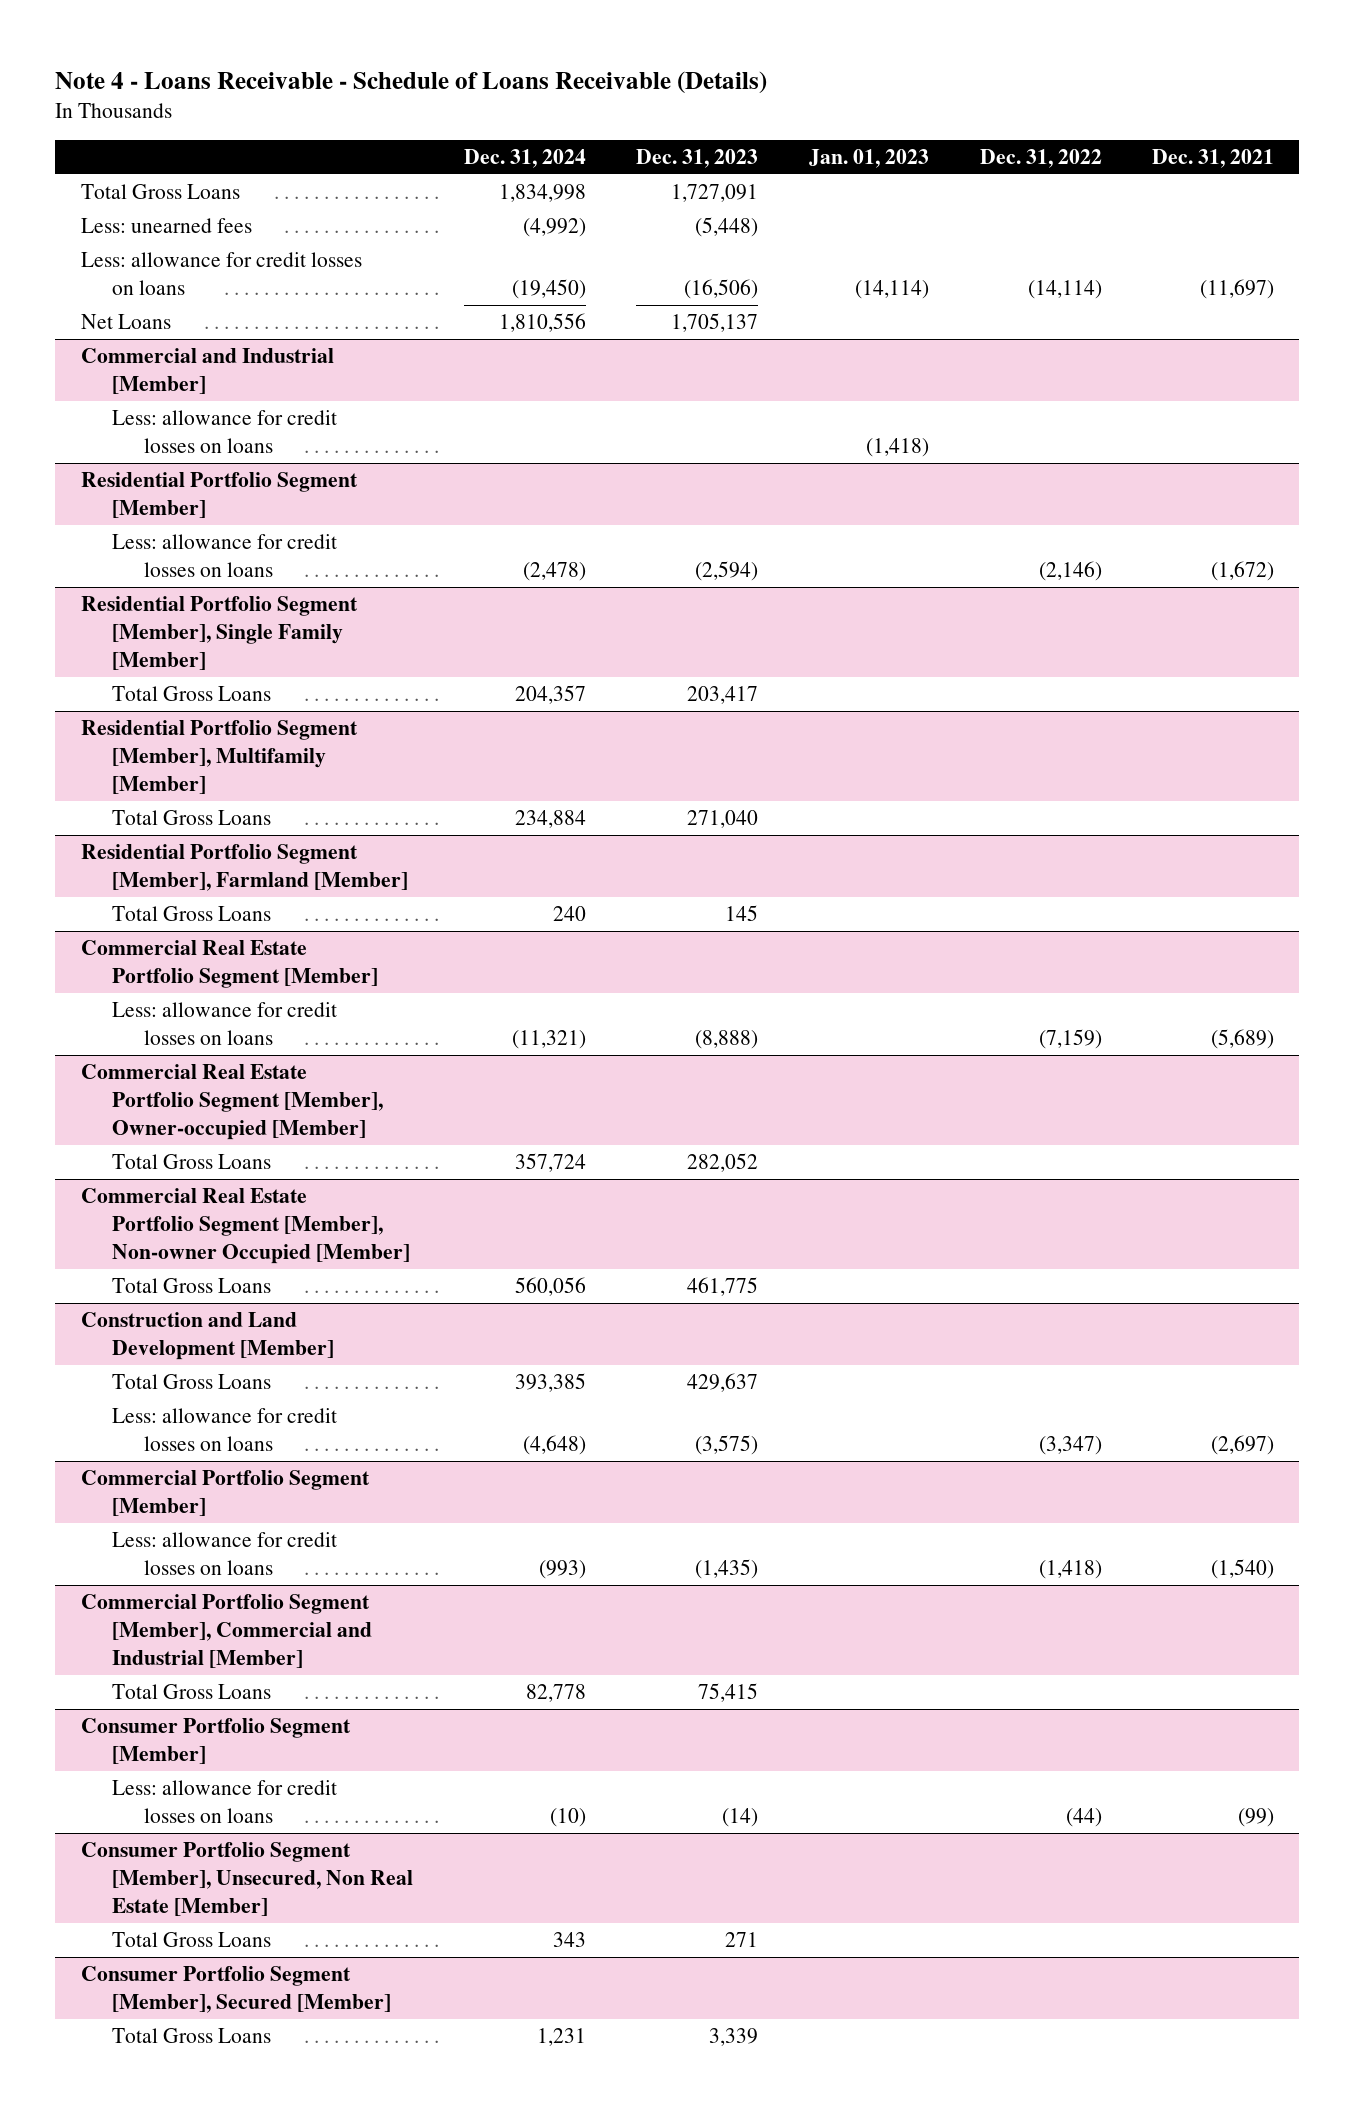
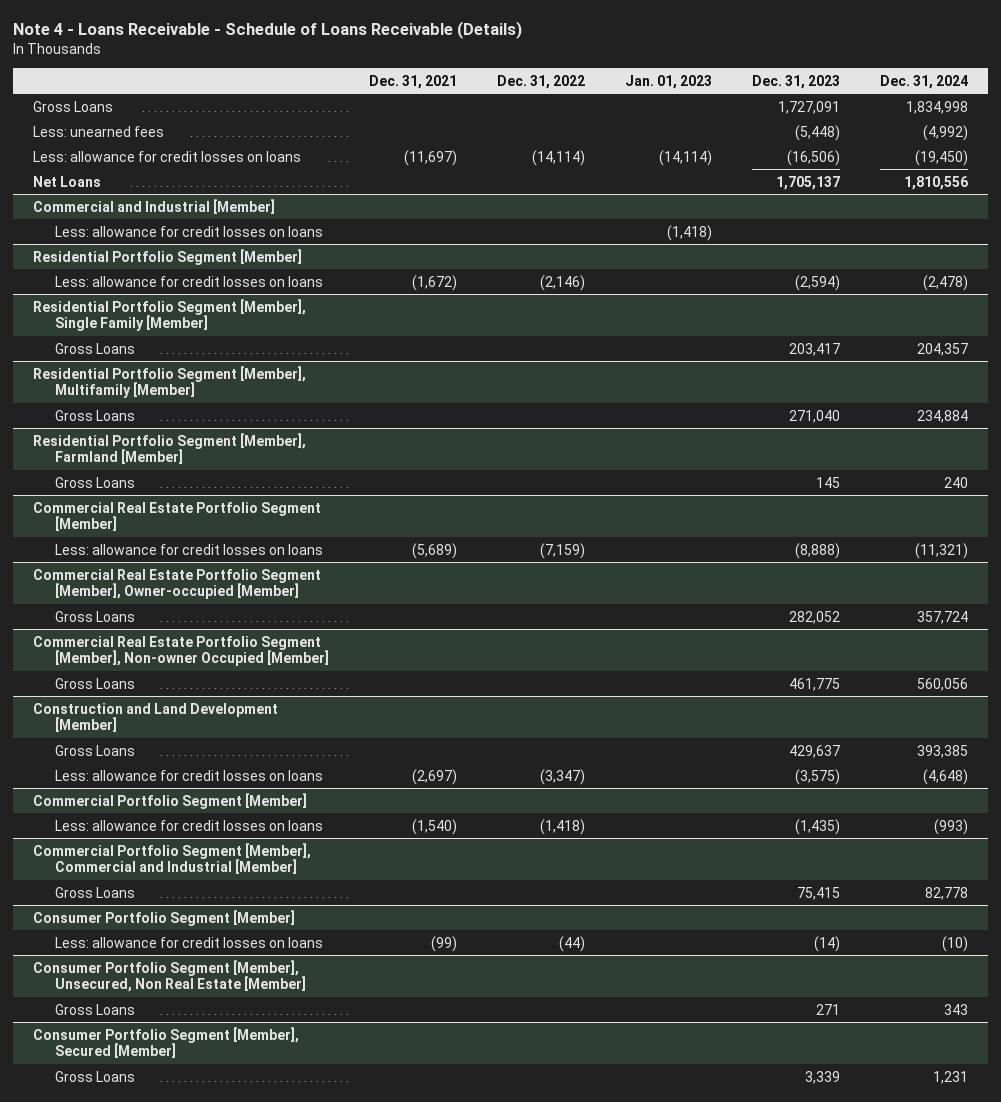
- | Dec. 31, 2024 | Dec. 31, 2023 | Jan. 01, 2023 | Dec. 31, 2022 | Dec. 31, 2021
+ | Dec. 31, 2021 | Dec. 31, 2022 | Jan. 01, 2023 | Dec. 31, 2023 | Dec. 31, 2024
- Total Gross Loans | 1,834,998 | 1,727,091 | | |
+ Gross Loans | | | | 1,727,091 | 1,834,998
@ Residential Portfolio Segment [Member], Single Family [Member]
- Total Gross Loans | 204,357 | 203,417 | | |
+ Gross Loans | | | | 203,417 | 204,357
@ Residential Portfolio Segment [Member], Multifamily [Member]
- Total Gross Loans | 234,884 | 271,040 | | |
+ Gross Loans | | | | 271,040 | 234,884
@ Residential Portfolio Segment [Member], Farmland [Member]
- Total Gross Loans | 240 | 145 | | |
+ Gross Loans | | | | 145 | 240
@ Commercial Real Estate Portfolio Segment [Member], Owner-occupied [Member]
- Total Gross Loans | 357,724 | 282,052 | | |
+ Gross Loans | | | | 282,052 | 357,724
@ Commercial Real Estate Portfolio Segment [Member], Non-owner Occupied [Member]
- Total Gross Loans | 560,056 | 461,775 | | |
+ Gross Loans | | | | 461,775 | 560,056
@ Construction and Land Development [Member]
- Total Gross Loans | 393,385 | 429,637 | | |
+ Gross Loans | | | | 429,637 | 393,385
@ Commercial Portfolio Segment [Member], Commercial and Industrial [Member]
- Total Gross Loans | 82,778 | 75,415 | | |
+ Gross Loans | | | | 75,415 | 82,778
@ Consumer Portfolio Segment [Member], Unsecured, Non Real Estate [Member]
- Total Gross Loans | 343 | 271 | | |
+ Gross Loans | | | | 271 | 343
@ Consumer Portfolio Segment [Member], Secured [Member]
- Total Gross Loans | 1,231 | 3,339 | | |
+ Gross Loans | | | | 3,339 | 1,231

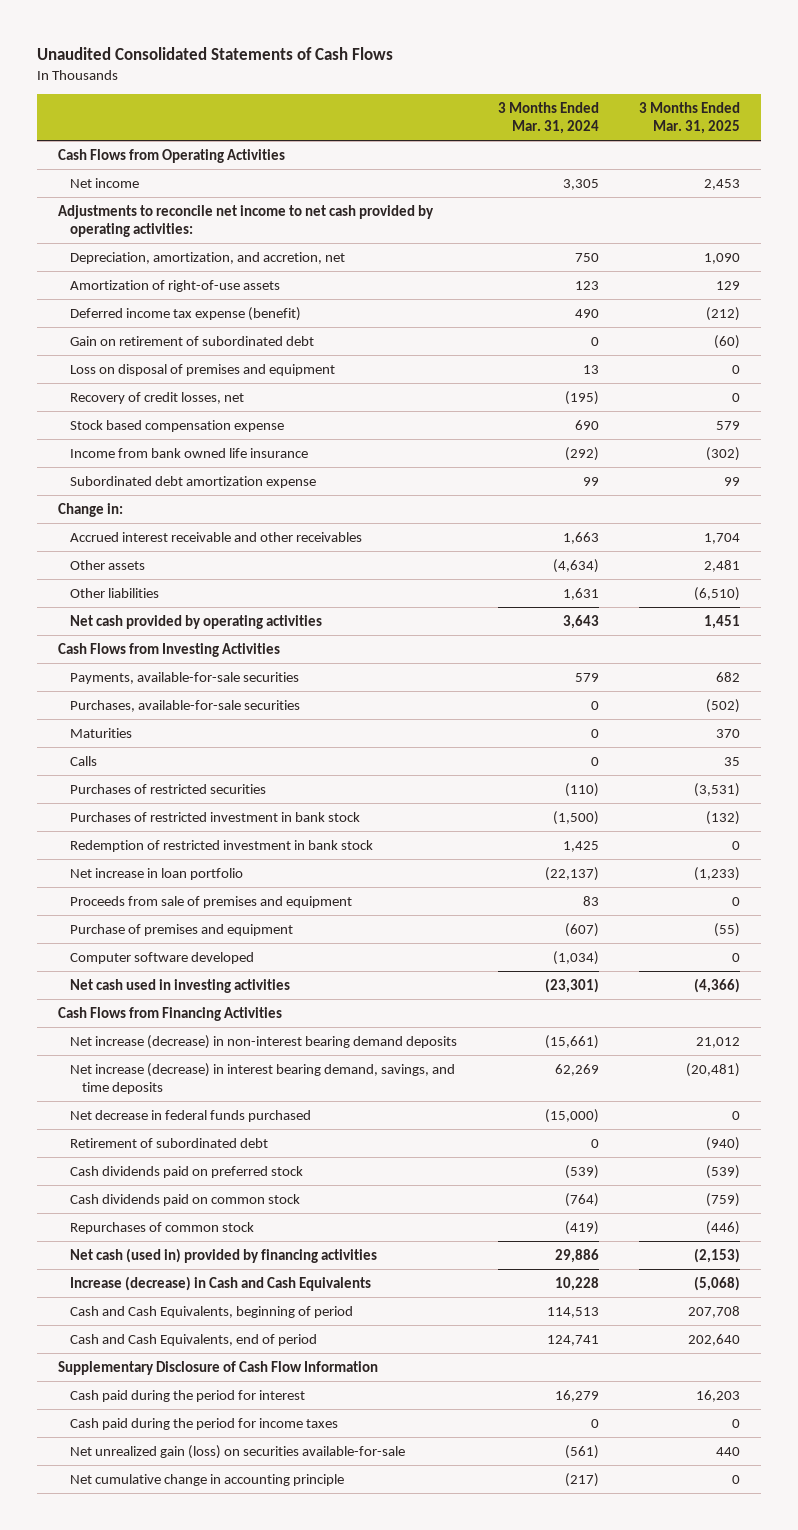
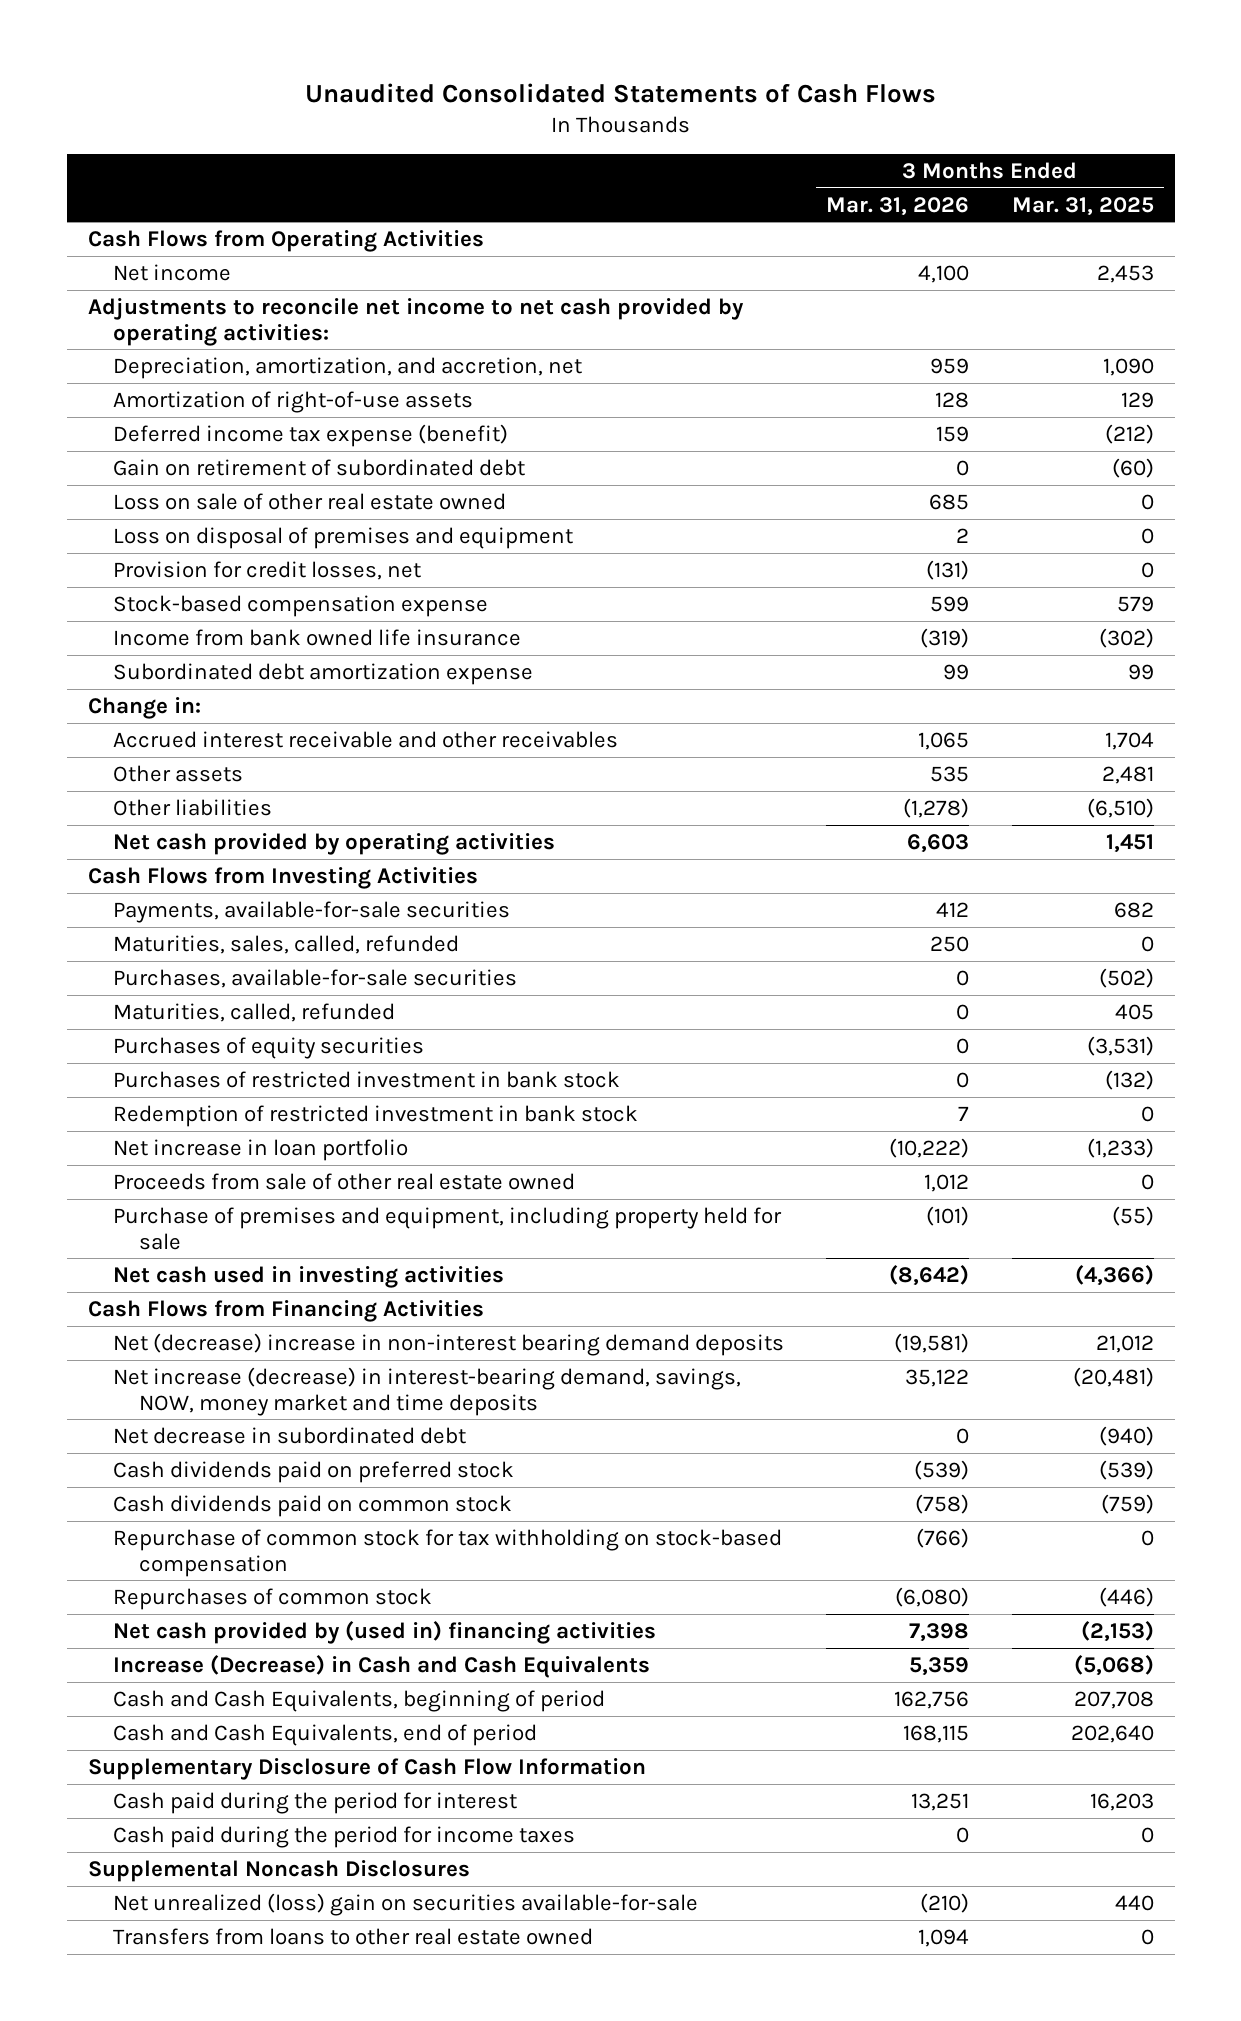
- | 3 Months Ended Mar. 31, 2024 | 3 Months Ended Mar. 31, 2025
+ | 3 Months Ended Mar. 31, 2026 | 3 Months Ended Mar. 31, 2025
+ Loss on sale of other real estate owned | 685 | 0
- Recovery of credit losses, net | (195) | 0
- Stock based compensation expense | 690 | 579
+ Provision for credit losses, net | (131) | 0
+ Stock-based compensation expense | 599 | 579
+ Maturities, sales, called, refunded | 250 | 0
- Maturities | 0 | 370
- Calls | 0 | 35
- Purchases of restricted securities | (110) | (3,531)
+ Maturities, called, refunded | 0 | 405
+ Purchases of equity securities | 0 | (3,531)
- Proceeds from sale of premises and equipment | 83 | 0
- Purchase of premises and equipment | (607) | (55)
- Computer software developed | (1,034) | 0
+ Proceeds from sale of other real estate owned | 1,012 | 0
+ Purchase of premises and equipment, including property held for sale | (101) | (55)
- Net increase (decrease) in non-interest bearing demand deposits | (15,661) | 21,012
- Net increase (decrease) in interest bearing demand, savings, and time deposits | 62,269 | (20,481)
- Net decrease in federal funds purchased | (15,000) | 0
- Retirement of subordinated debt | 0 | (940)
+ Net (decrease) increase in non-interest bearing demand deposits | (19,581) | 21,012
+ Net increase (decrease) in interest-bearing demand, savings, NOW, money market and time deposits | 35,122 | (20,481)
+ Net decrease in subordinated debt | 0 | (940)
+ Repurchase of common stock for tax withholding on stock-based compensation | (766) | 0
- Net cash (used in) provided by financing activities | 29,886 | (2,153)
- Increase (decrease) in Cash and Cash Equivalents | 10,228 | (5,068)
+ Net cash provided by (used in) financing activities | 7,398 | (2,153)
+ Increase (Decrease) in Cash and Cash Equivalents | 5,359 | (5,068)
- Net unrealized gain (loss) on securities available-for-sale | (561) | 440
- Net cumulative change in accounting principle | (217) | 0
+ Supplemental Noncash Disclosures
+ Net unrealized (loss) gain on securities available-for-sale | (210) | 440
+ Transfers from loans to other real estate owned | 1,094 | 0

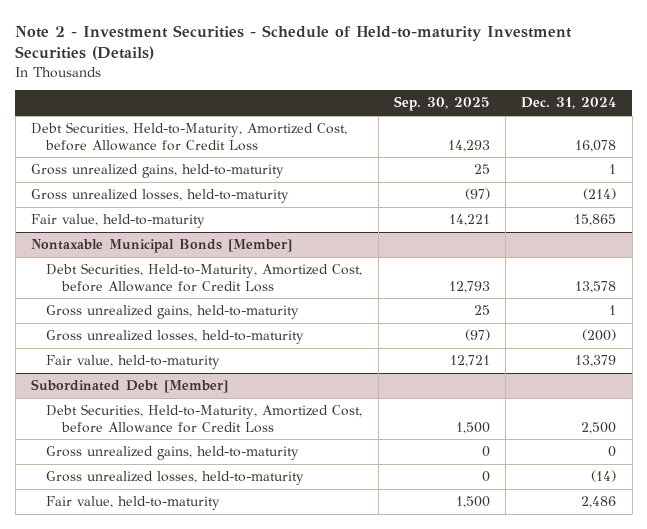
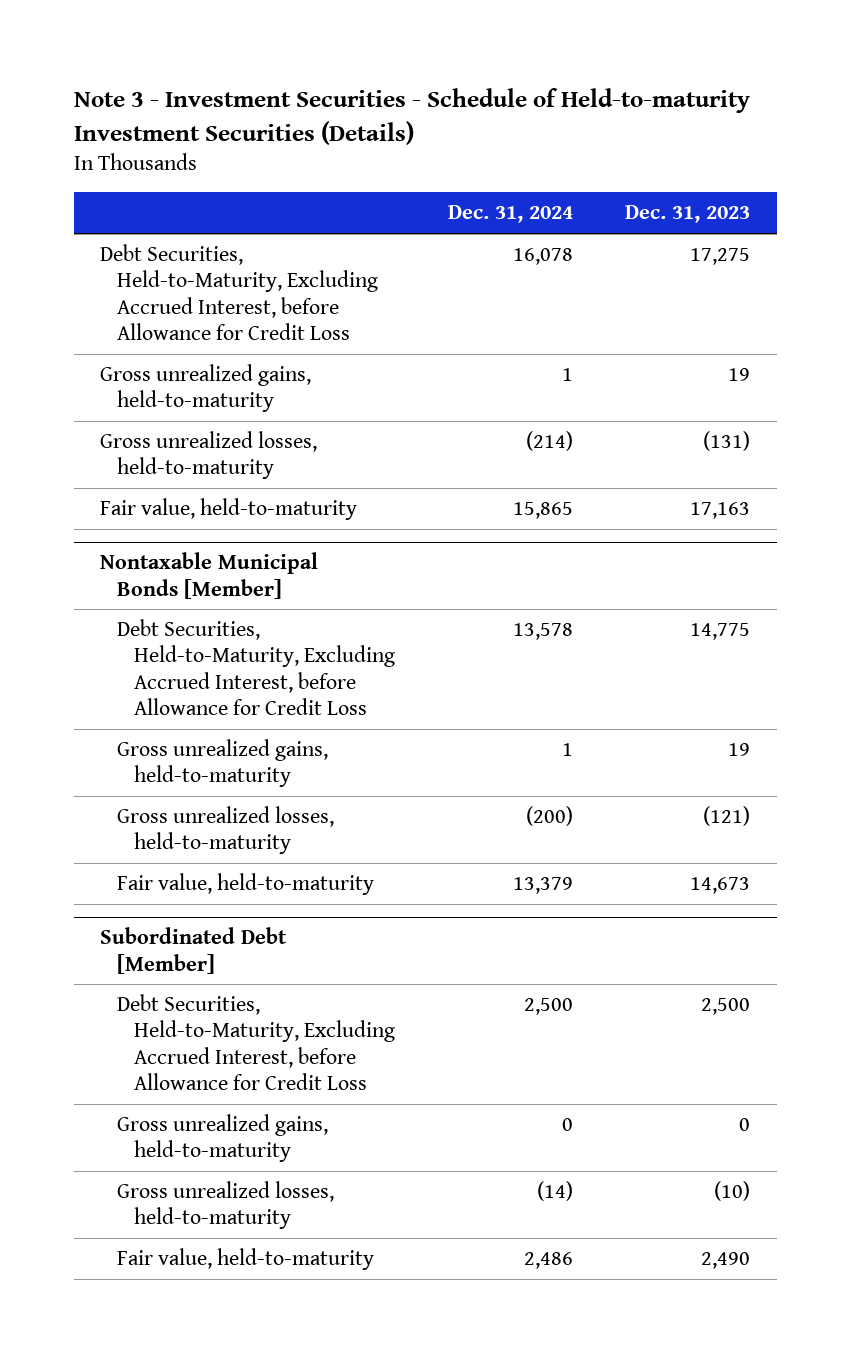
- Note 2 - Investment Securities - Schedule of Held-to-maturity Investment Securities (Details)
+ Note 3 - Investment Securities - Schedule of Held-to-maturity Investment Securities (Details)
- | Sep. 30, 2025 | Dec. 31, 2024
+ | Dec. 31, 2024 | Dec. 31, 2023
- Debt Securities, Held-to-Maturity, Amortized Cost, before Allowance for Credit Loss | 14,293 | 16,078
+ Debt Securities, Held-to-Maturity, Excluding Accrued Interest, before Allowance for Credit Loss | 16,078 | 17,275
@ Nontaxable Municipal Bonds [Member]
- Debt Securities, Held-to-Maturity, Amortized Cost, before Allowance for Credit Loss | 12,793 | 13,578
+ Debt Securities, Held-to-Maturity, Excluding Accrued Interest, before Allowance for Credit Loss | 13,578 | 14,775
@ Subordinated Debt [Member]
- Debt Securities, Held-to-Maturity, Amortized Cost, before Allowance for Credit Loss | 1,500 | 2,500
+ Debt Securities, Held-to-Maturity, Excluding Accrued Interest, before Allowance for Credit Loss | 2,500 | 2,500

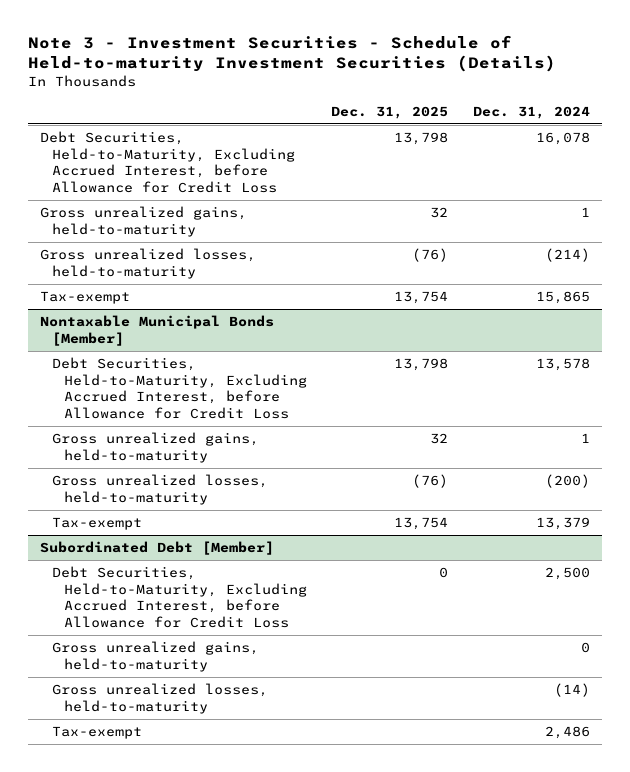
- | Dec. 31, 2024 | Dec. 31, 2023
+ | Dec. 31, 2025 | Dec. 31, 2024
- Fair value, held-to-maturity | 15,865 | 17,163
+ Tax-exempt | 13,754 | 15,865
@ Nontaxable Municipal Bonds [Member]
- Fair value, held-to-maturity | 13,379 | 14,673
+ Tax-exempt | 13,754 | 13,379
@ Subordinated Debt [Member]
- Fair value, held-to-maturity | 2,486 | 2,490
+ Tax-exempt | | 2,486

